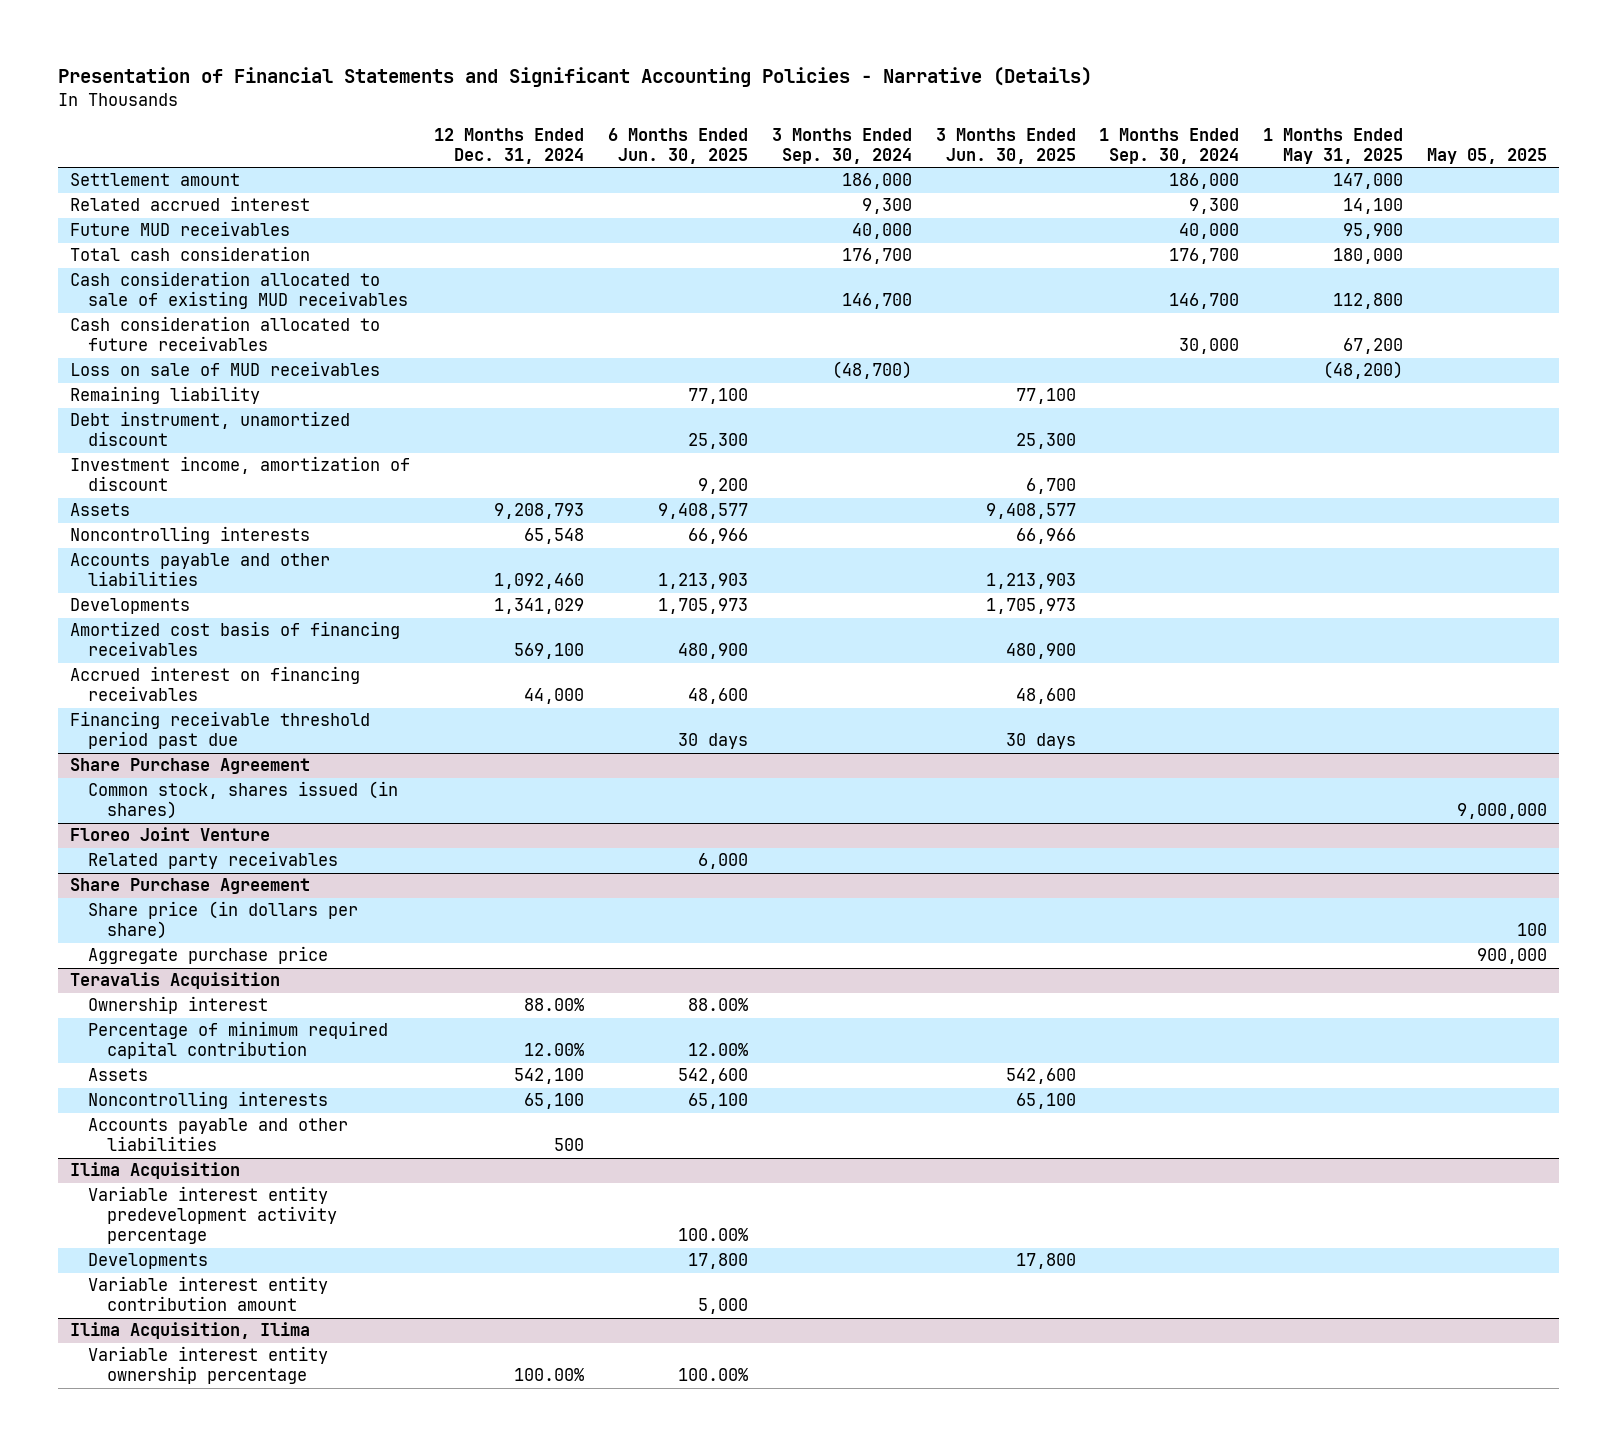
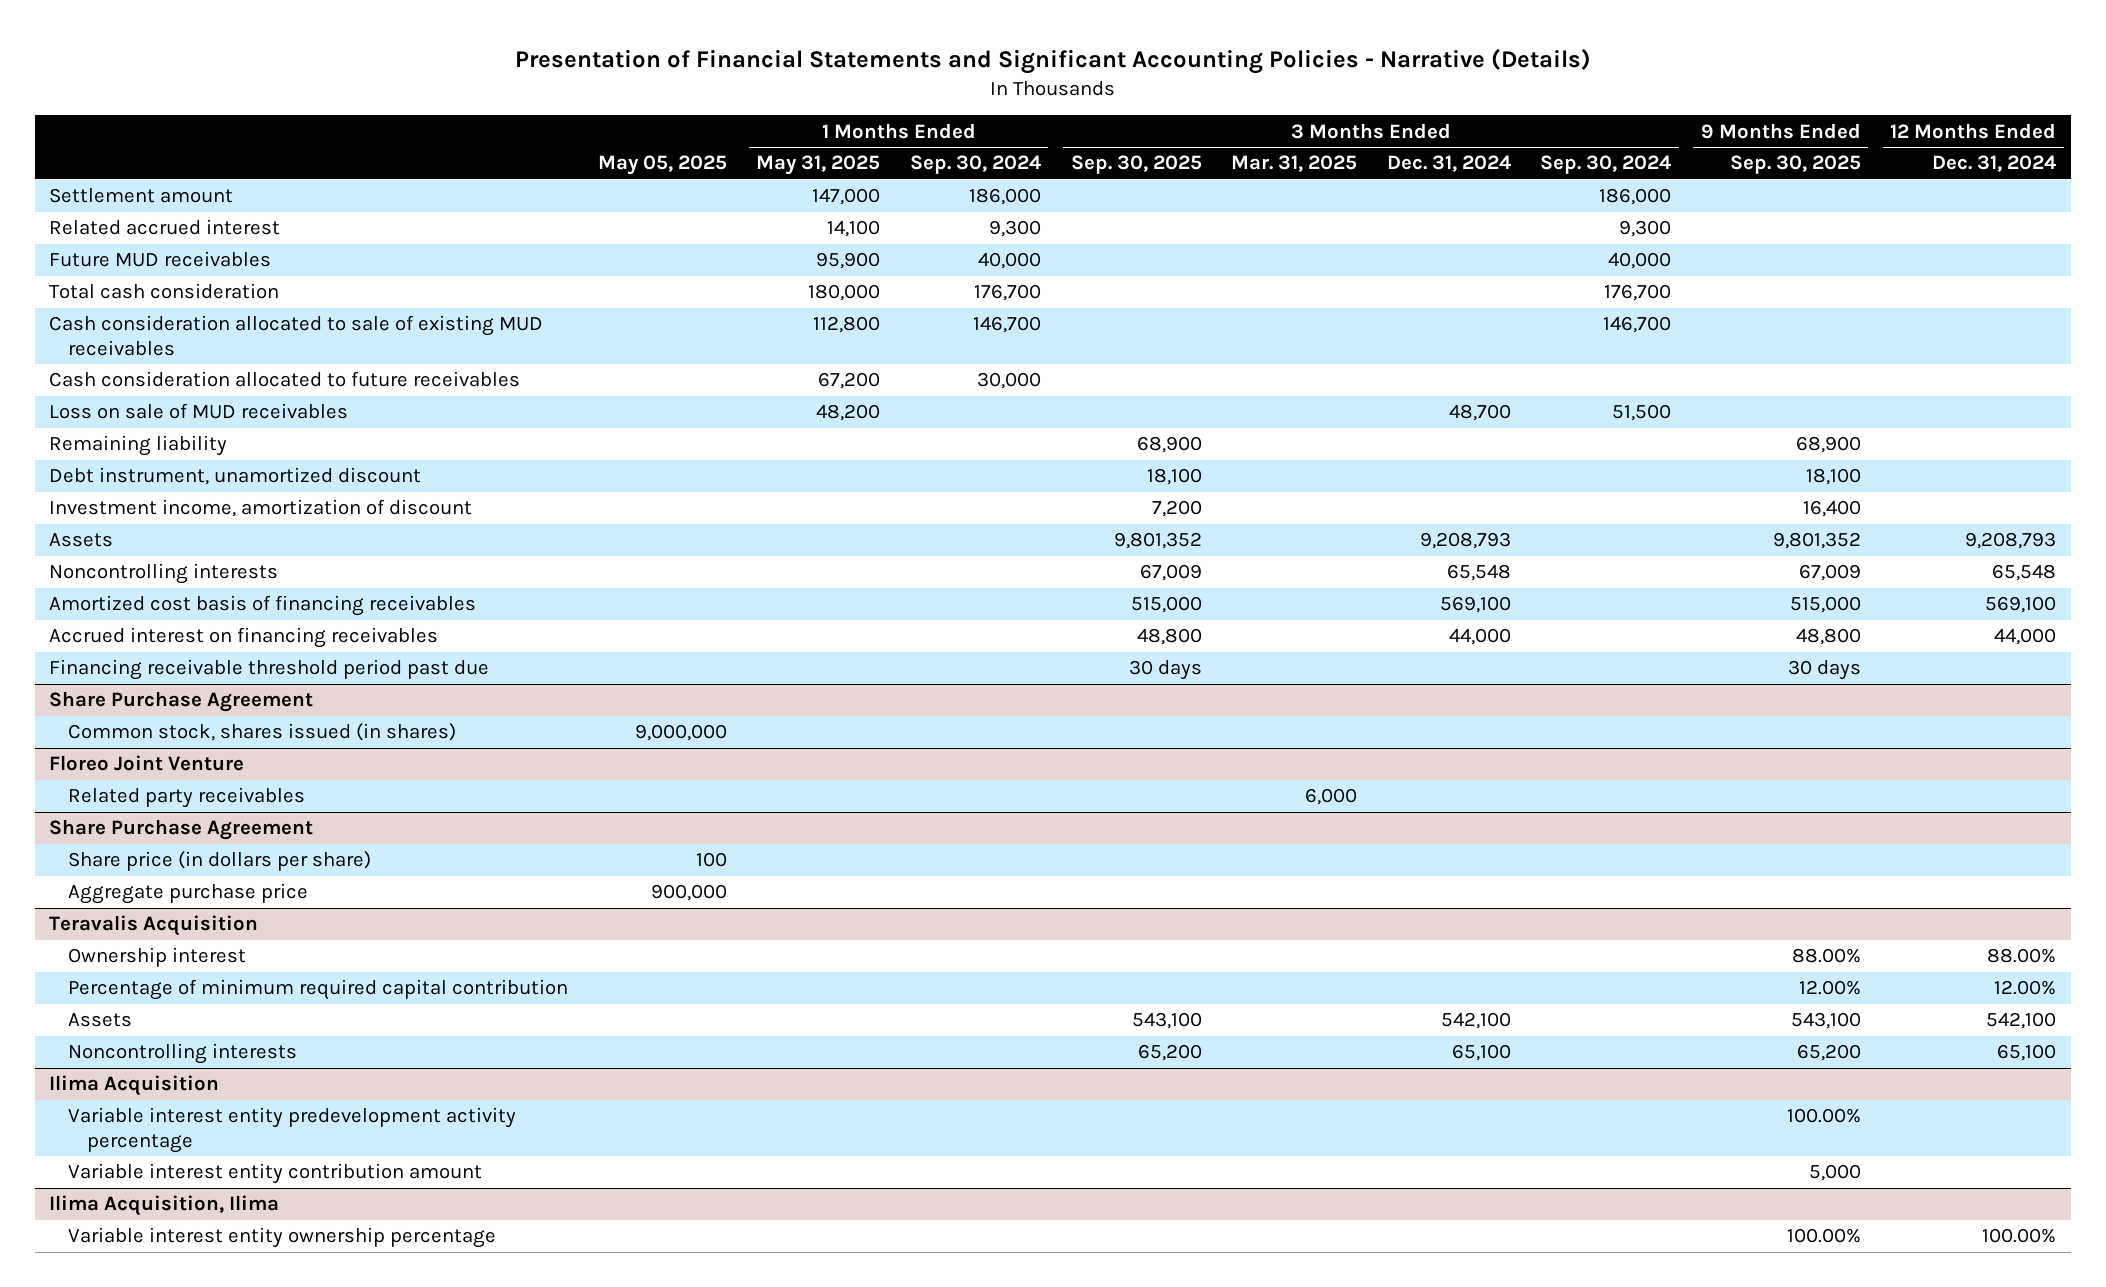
- | 12 Months Ended Dec. 31, 2024 | 6 Months Ended Jun. 30, 2025 | 3 Months Ended Sep. 30, 2024 | 3 Months Ended Jun. 30, 2025 | 1 Months Ended Sep. 30, 2024 | 1 Months Ended May 31, 2025 | May 05, 2025
+ | May 05, 2025 | 1 Months Ended May 31, 2025 | 1 Months Ended Sep. 30, 2024 | 3 Months Ended Sep. 30, 2025 | 3 Months Ended Mar. 31, 2025 | 3 Months Ended Dec. 31, 2024 | 3 Months Ended Sep. 30, 2024 | 9 Months Ended Sep. 30, 2025 | 12 Months Ended Dec. 31, 2024
- Loss on sale of MUD receivables | | | (48,700) | | | (48,200) |
+ Loss on sale of MUD receivables | | 48,200 | | | | 48,700 | 51,500 | |
- Accounts payable and other liabilities | 1,092,460 | 1,213,903 | | 1,213,903 | | |
- Developments | 1,341,029 | 1,705,973 | | 1,705,973 | | |
@ Teravalis Acquisition
- Accounts payable and other liabilities | 500 | | | | | |
@ Ilima Acquisition
- Developments | | 17,800 | | 17,800 | | |

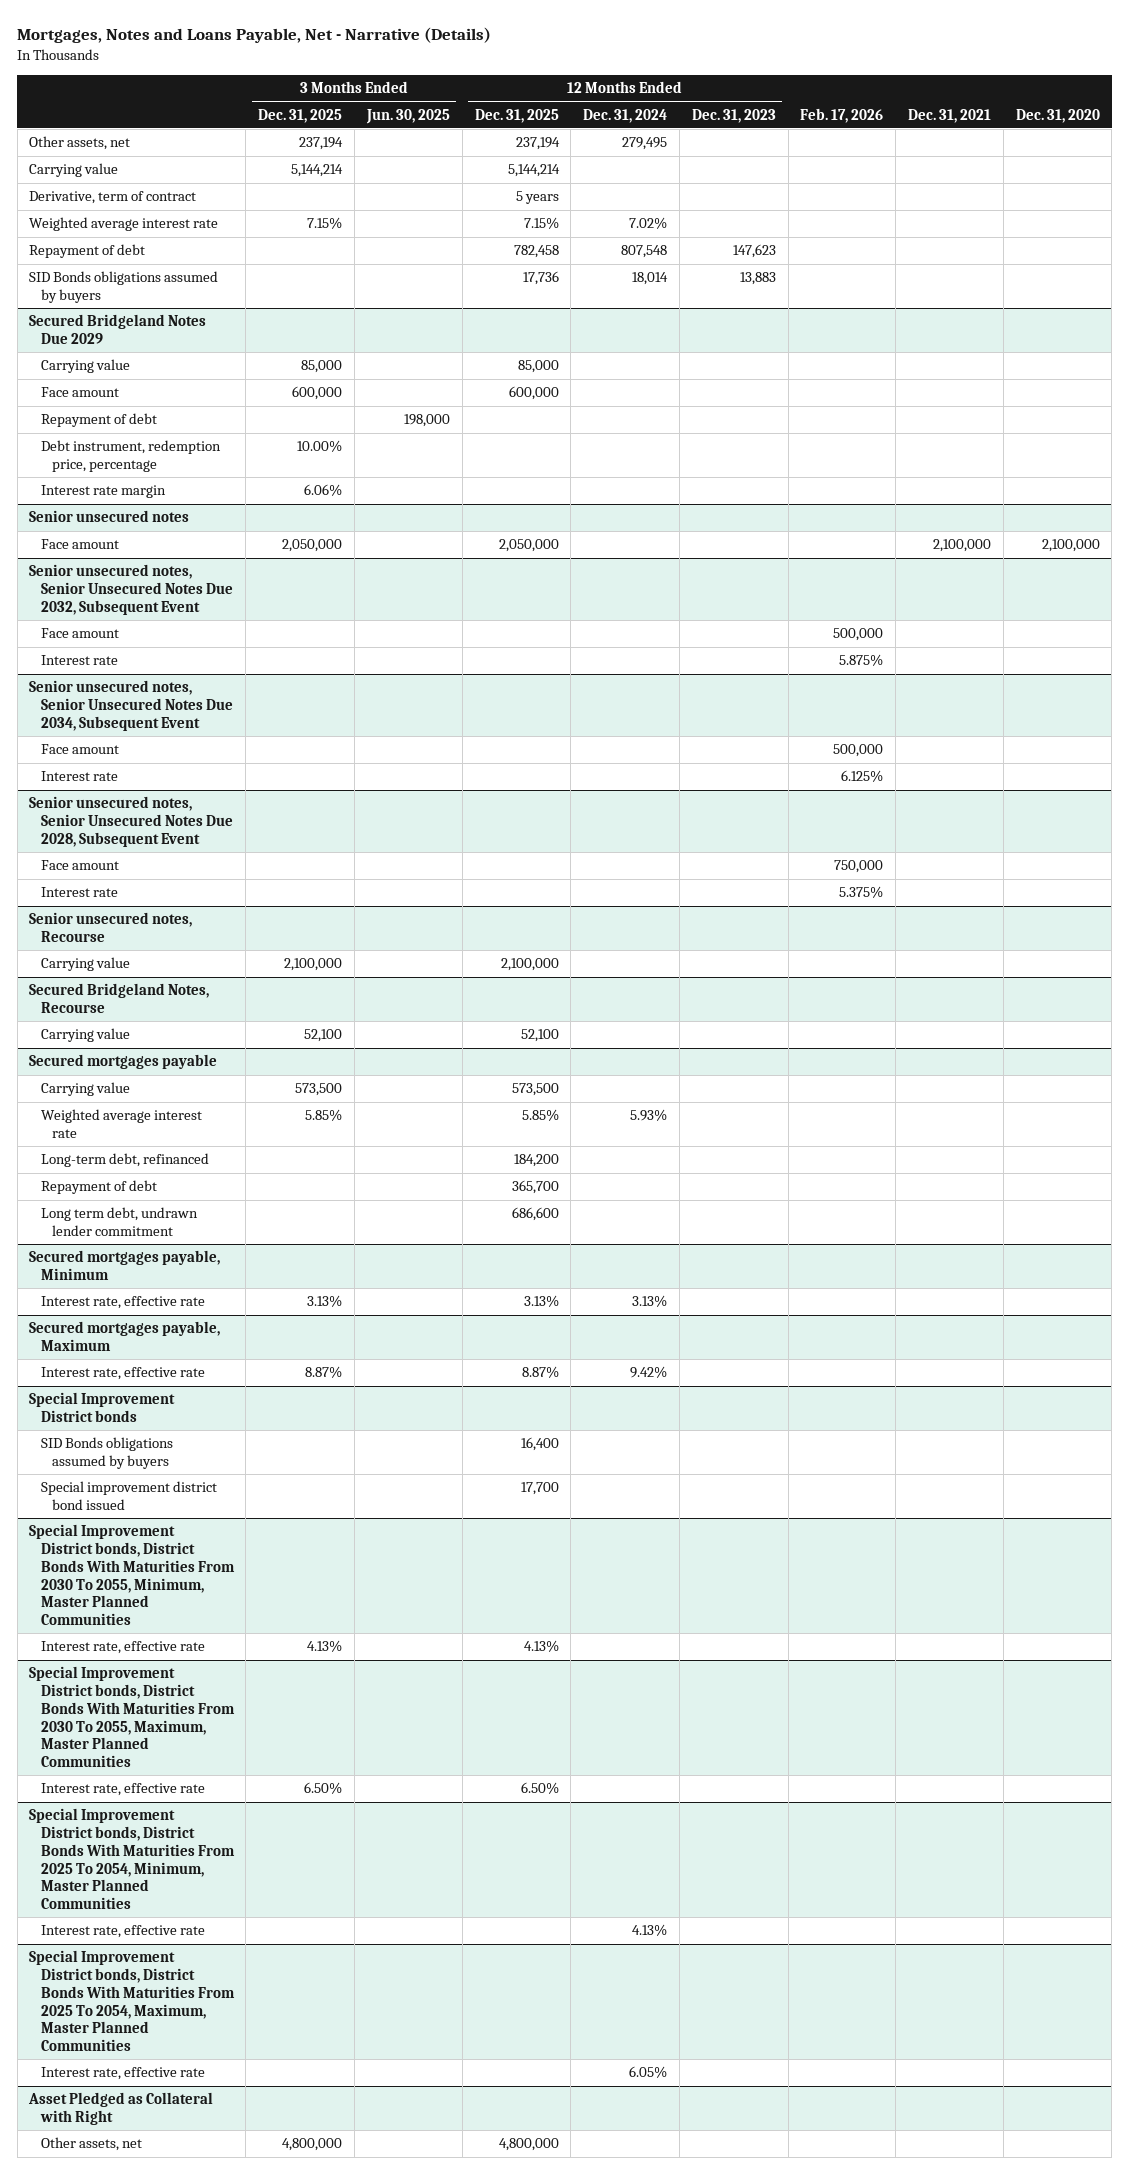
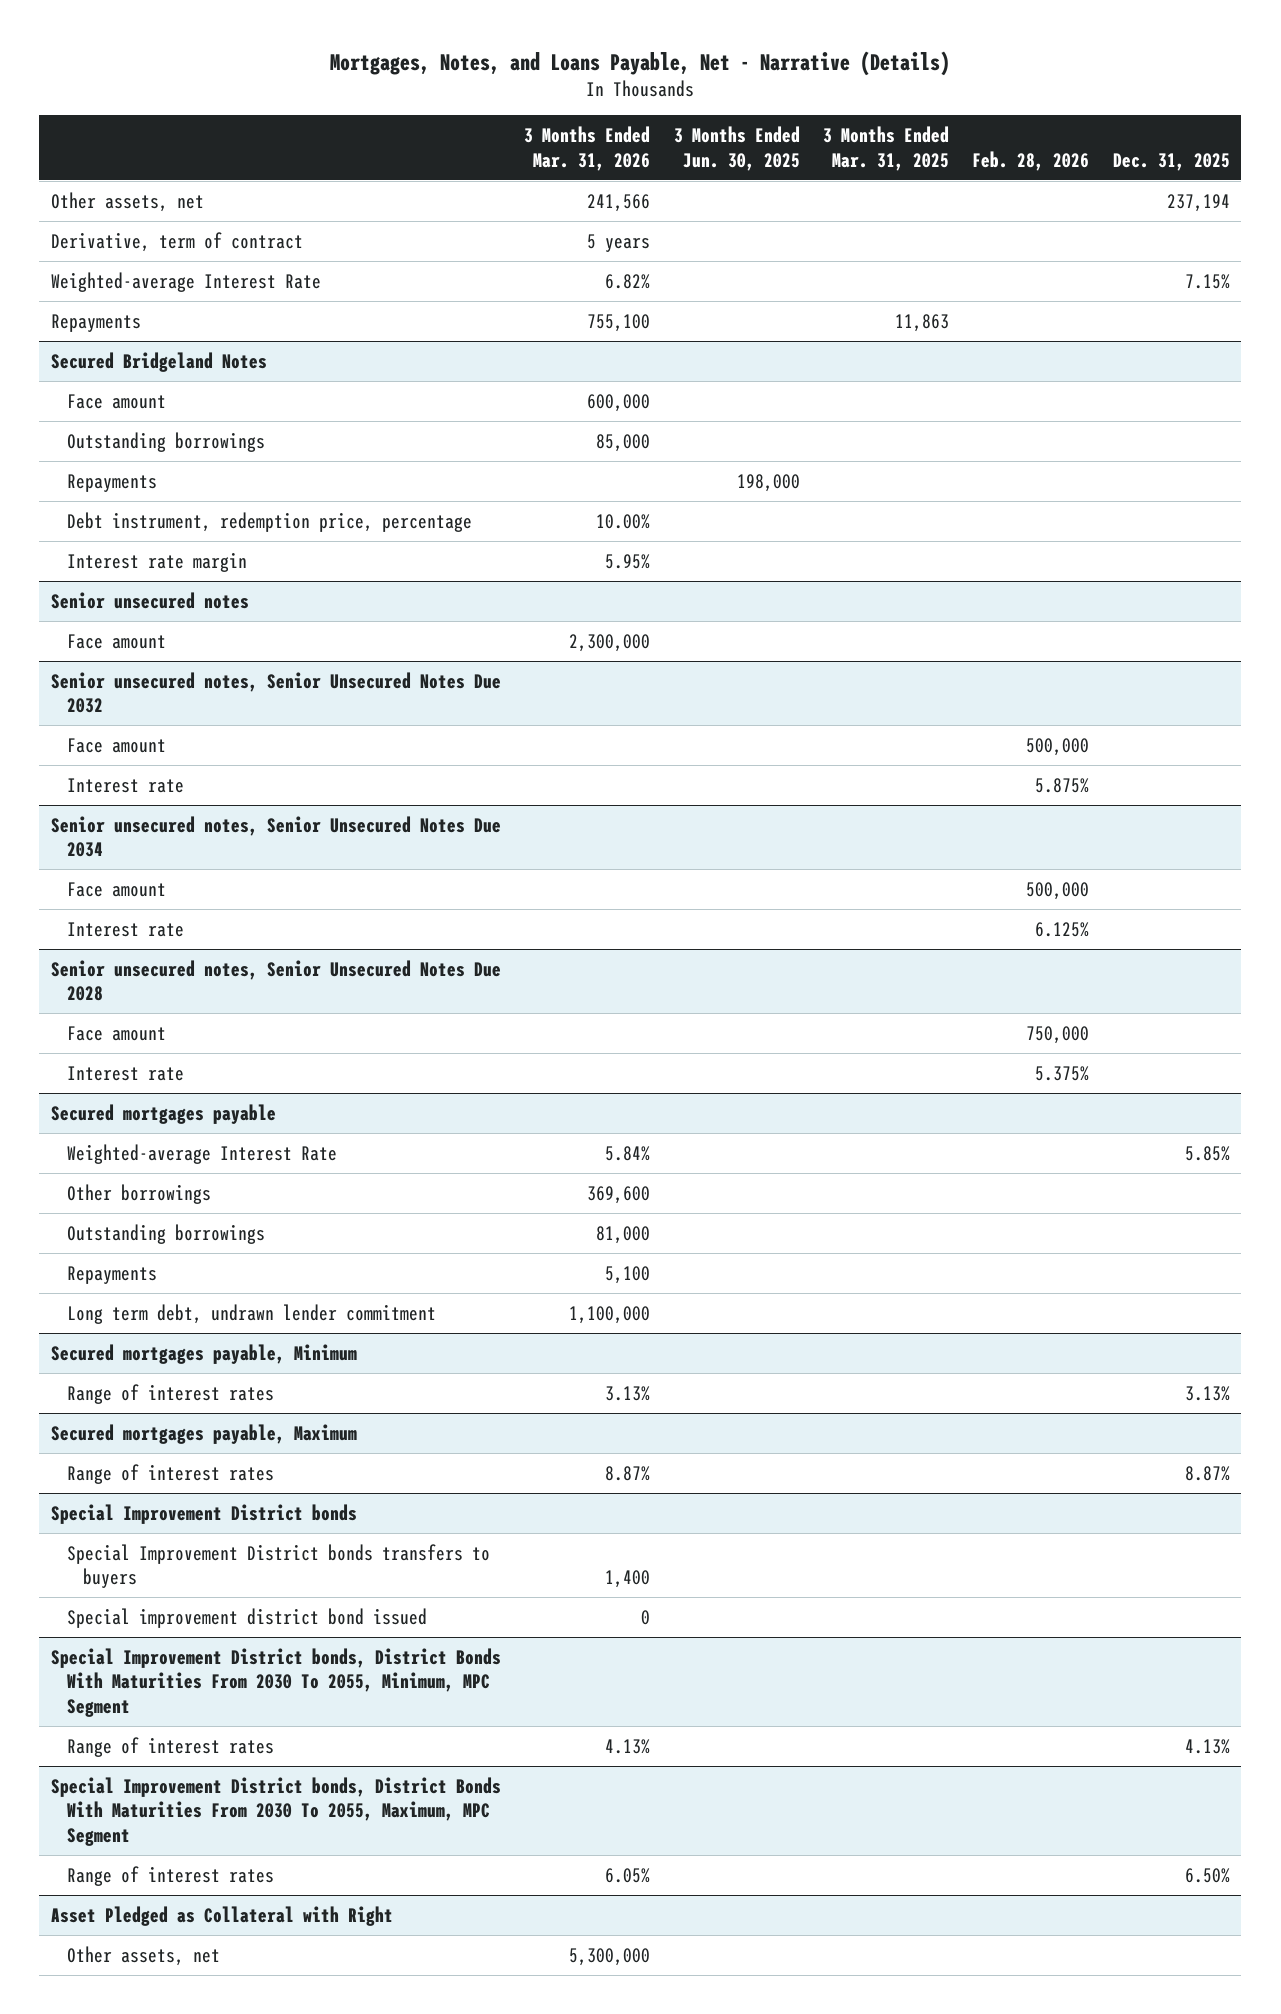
- Mortgages, Notes and Loans Payable, Net - Narrative (Details)
+ Mortgages, Notes, and Loans Payable, Net - Narrative (Details)
- | 3 Months Ended Dec. 31, 2025 | 3 Months Ended Jun. 30, 2025 | 12 Months Ended Dec. 31, 2025 | 12 Months Ended Dec. 31, 2024 | 12 Months Ended Dec. 31, 2023 | Feb. 17, 2026 | Dec. 31, 2021 | Dec. 31, 2020
+ | 3 Months Ended Mar. 31, 2026 | 3 Months Ended Jun. 30, 2025 | 3 Months Ended Mar. 31, 2025 | Feb. 28, 2026 | Dec. 31, 2025
- Carrying value | 5,144,214 | | 5,144,214 | | | | |
- Weighted average interest rate | 7.15% | | 7.15% | 7.02% | | | |
- Repayment of debt | | | 782,458 | 807,548 | 147,623 | | |
- SID Bonds obligations assumed by buyers | | | 17,736 | 18,014 | 13,883 | | |
- Secured Bridgeland Notes Due 2029
- Carrying value | 85,000 | | 85,000 | | | | |
+ Weighted-average Interest Rate | 6.82% | | | | 7.15%
+ Repayments | 755,100 | | 11,863 | |
+ Secured Bridgeland Notes
- Repayment of debt | | 198,000 | | | | | |
+ Outstanding borrowings | 85,000 | | | |
+ Repayments | | 198,000 | | |
- Senior unsecured notes, Senior Unsecured Notes Due 2032, Subsequent Event
+ Senior unsecured notes, Senior Unsecured Notes Due 2032
- Senior unsecured notes, Senior Unsecured Notes Due 2034, Subsequent Event
+ Senior unsecured notes, Senior Unsecured Notes Due 2034
- Senior unsecured notes, Senior Unsecured Notes Due 2028, Subsequent Event
+ Senior unsecured notes, Senior Unsecured Notes Due 2028
- Senior unsecured notes, Recourse
- Carrying value | 2,100,000 | | 2,100,000 | | | | |
- Secured Bridgeland Notes, Recourse
- Carrying value | 52,100 | | 52,100 | | | | |
@ Secured mortgages payable
- Carrying value | 573,500 | | 573,500 | | | | |
- Weighted average interest rate | 5.85% | | 5.85% | 5.93% | | | |
- Long-term debt, refinanced | | | 184,200 | | | | |
- Repayment of debt | | | 365,700 | | | | |
+ Weighted-average Interest Rate | 5.84% | | | | 5.85%
+ Other borrowings | 369,600 | | | |
+ Outstanding borrowings | 81,000 | | | |
+ Repayments | 5,100 | | | |
@ Secured mortgages payable, Minimum
- Interest rate, effective rate | 3.13% | | 3.13% | 3.13% | | | |
+ Range of interest rates | 3.13% | | | | 3.13%
@ Secured mortgages payable, Maximum
- Interest rate, effective rate | 8.87% | | 8.87% | 9.42% | | | |
+ Range of interest rates | 8.87% | | | | 8.87%
@ Special Improvement District bonds
- SID Bonds obligations assumed by buyers | | | 16,400 | | | | |
+ Special Improvement District bonds transfers to buyers | 1,400 | | | |
- Special Improvement District bonds, District Bonds With Maturities From 2030 To 2055, Minimum, Master Planned Communities
- Interest rate, effective rate | 4.13% | | 4.13% | | | | |
- Special Improvement District bonds, District Bonds With Maturities From 2030 To 2055, Maximum, Master Planned Communities
- Interest rate, effective rate | 6.50% | | 6.50% | | | | |
- Special Improvement District bonds, District Bonds With Maturities From 2025 To 2054, Minimum, Master Planned Communities
- Interest rate, effective rate | | | | 4.13% | | | |
- Special Improvement District bonds, District Bonds With Maturities From 2025 To 2054, Maximum, Master Planned Communities
- Interest rate, effective rate | | | | 6.05% | | | |
+ Special Improvement District bonds, District Bonds With Maturities From 2030 To 2055, Minimum, MPC Segment
+ Range of interest rates | 4.13% | | | | 4.13%
+ Special Improvement District bonds, District Bonds With Maturities From 2030 To 2055, Maximum, MPC Segment
+ Range of interest rates | 6.05% | | | | 6.50%

